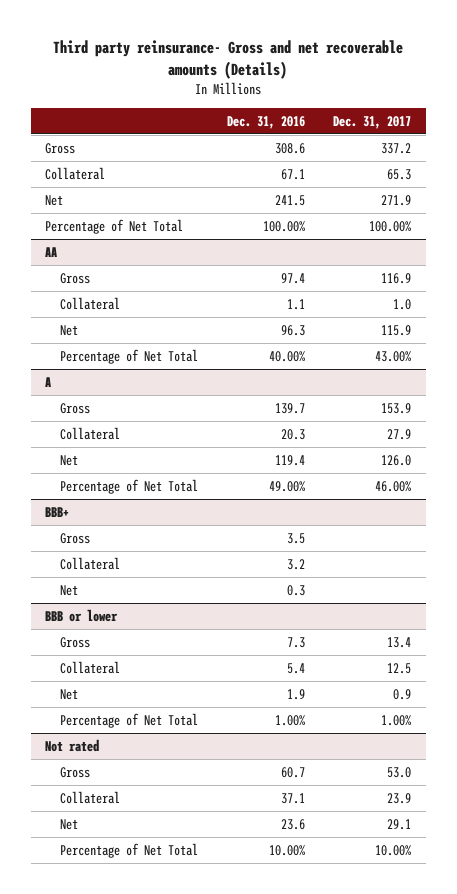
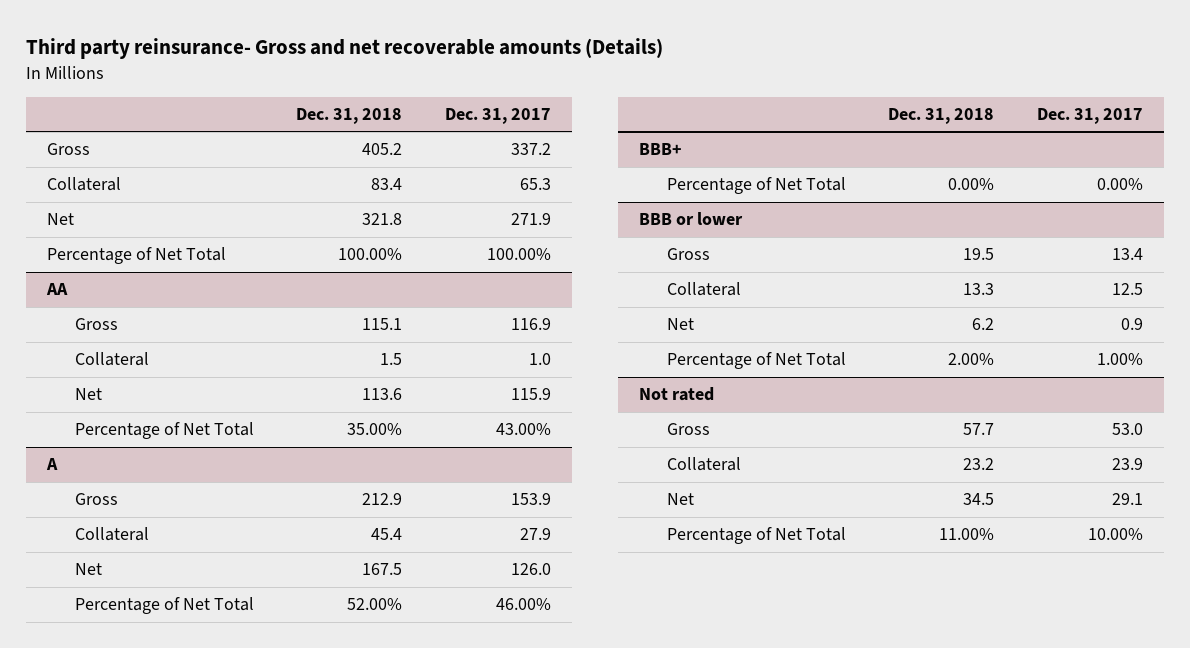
- | Dec. 31, 2016 | Dec. 31, 2017
+ | Dec. 31, 2018 | Dec. 31, 2017
@ BBB+
- Gross | 3.5 |
- Collateral | 3.2 |
- Net | 0.3 |
+ Percentage of Net Total | 0.00% | 0.00%

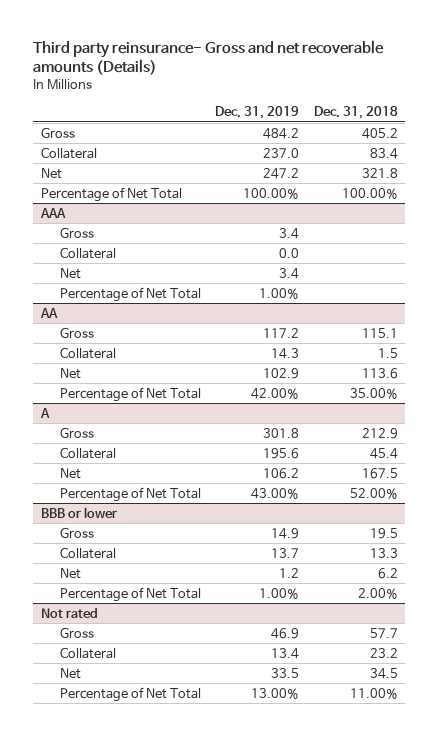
- | Dec. 31, 2018 | Dec. 31, 2017
+ | Dec. 31, 2019 | Dec. 31, 2018
+ AAA
+ Gross | 3.4 |
+ Collateral | 0.0 |
+ Net | 3.4 |
+ Percentage of Net Total | 1.00% |
- BBB+
- Percentage of Net Total | 0.00% | 0.00%

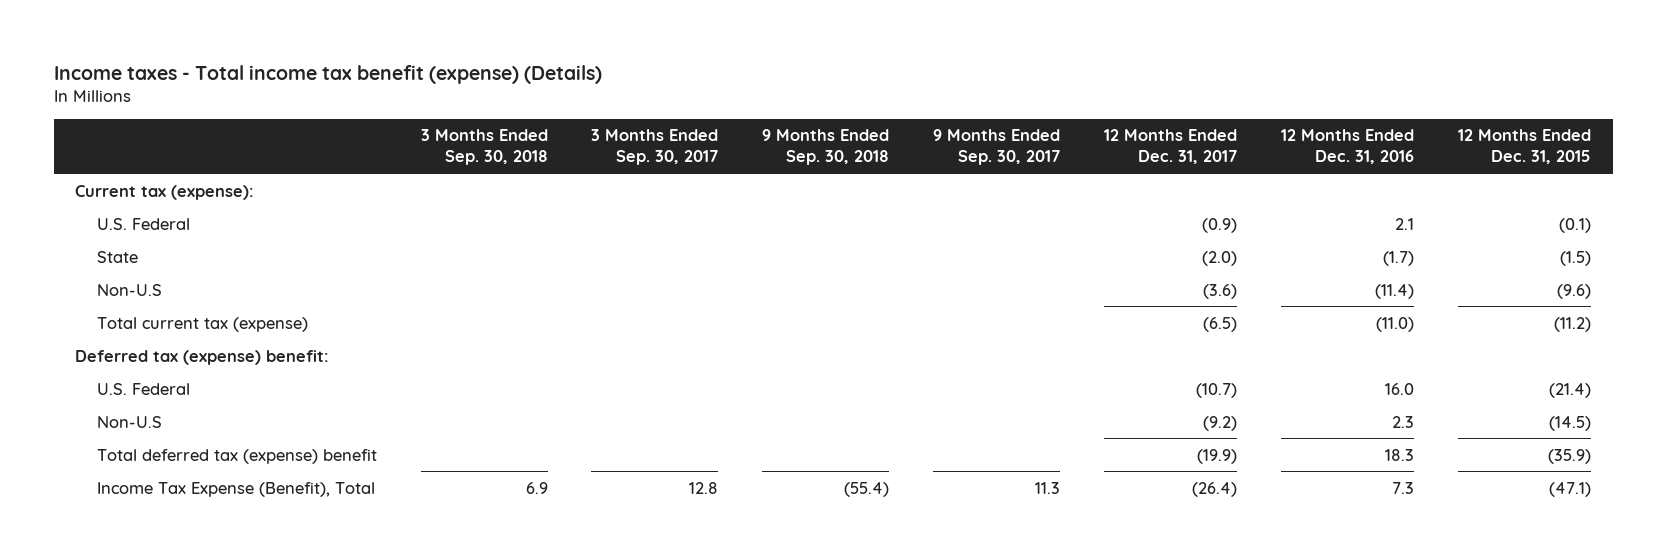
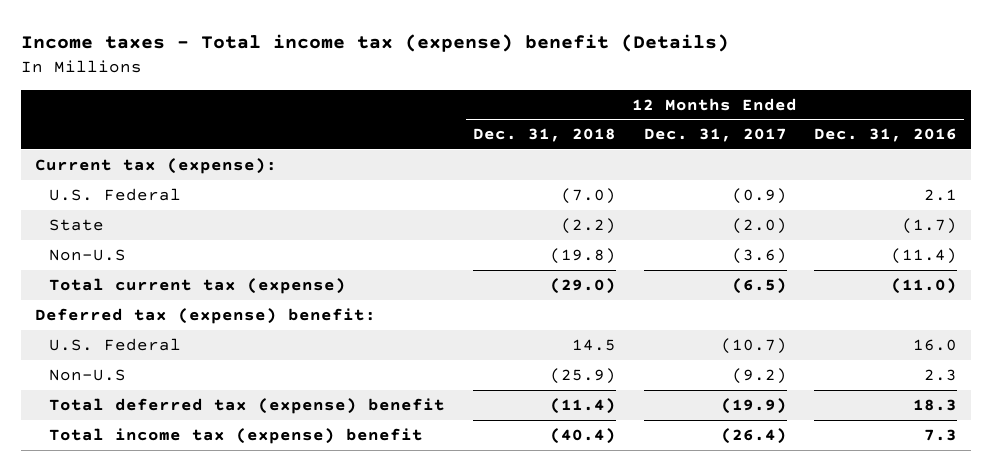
- Income taxes - Total income tax benefit (expense) (Details)
+ Income taxes - Total income tax (expense) benefit (Details)
- | 3 Months Ended Sep. 30, 2018 | 3 Months Ended Sep. 30, 2017 | 9 Months Ended Sep. 30, 2018 | 9 Months Ended Sep. 30, 2017 | 12 Months Ended Dec. 31, 2017 | 12 Months Ended Dec. 31, 2016 | 12 Months Ended Dec. 31, 2015
+ | 12 Months Ended Dec. 31, 2018 | 12 Months Ended Dec. 31, 2017 | 12 Months Ended Dec. 31, 2016
- Income Tax Expense (Benefit), Total | 6.9 | 12.8 | (55.4) | 11.3 | (26.4) | 7.3 | (47.1)
+ Total income tax (expense) benefit | (40.4) | (26.4) | 7.3

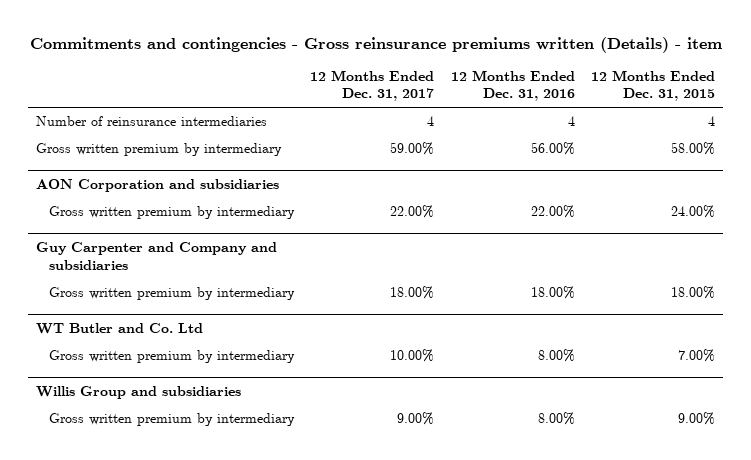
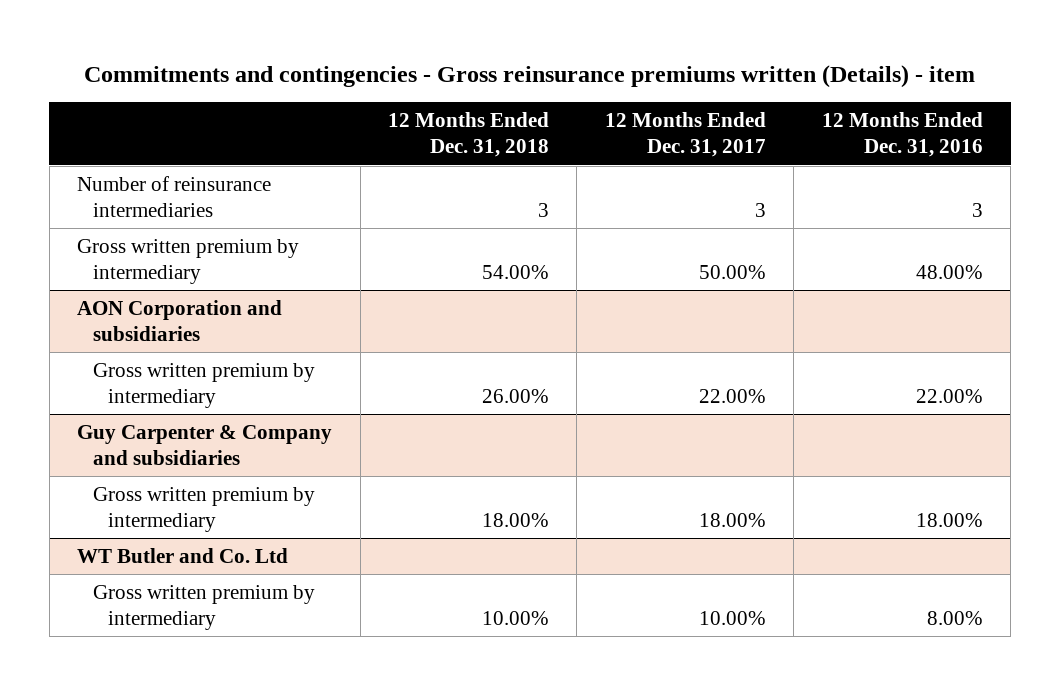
- | 12 Months Ended Dec. 31, 2017 | 12 Months Ended Dec. 31, 2016 | 12 Months Ended Dec. 31, 2015
+ | 12 Months Ended Dec. 31, 2018 | 12 Months Ended Dec. 31, 2017 | 12 Months Ended Dec. 31, 2016
- Number of reinsurance intermediaries | 4 | 4 | 4
- Gross written premium by intermediary | 59.00% | 56.00% | 58.00%
+ Number of reinsurance intermediaries | 3 | 3 | 3
+ Gross written premium by intermediary | 54.00% | 50.00% | 48.00%
- Guy Carpenter and Company and subsidiaries
+ Guy Carpenter & Company and subsidiaries
- Willis Group and subsidiaries
- Gross written premium by intermediary | 9.00% | 8.00% | 9.00%

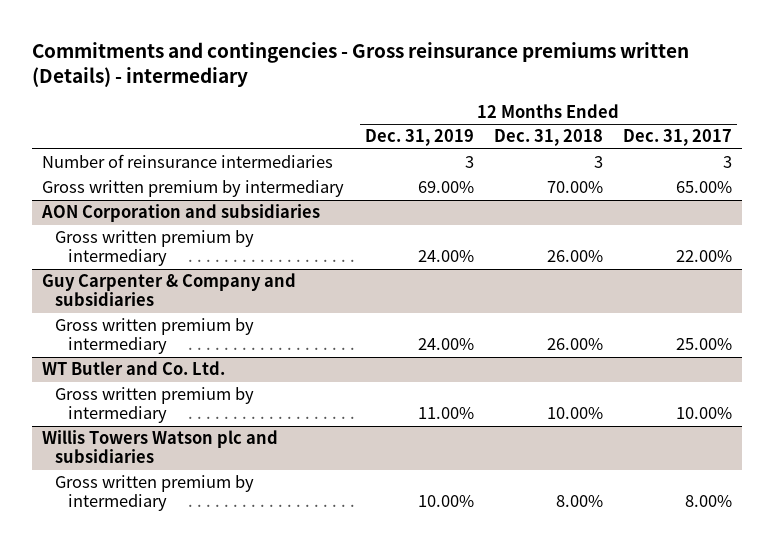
- Commitments and contingencies - Gross reinsurance premiums written (Details) - item
+ Commitments and contingencies - Gross reinsurance premiums written (Details) - intermediary
- | 12 Months Ended Dec. 31, 2018 | 12 Months Ended Dec. 31, 2017 | 12 Months Ended Dec. 31, 2016
+ | 12 Months Ended Dec. 31, 2019 | 12 Months Ended Dec. 31, 2018 | 12 Months Ended Dec. 31, 2017
- Gross written premium by intermediary | 54.00% | 50.00% | 48.00%
+ Gross written premium by intermediary | 69.00% | 70.00% | 65.00%
@ Guy Carpenter & Company and subsidiaries
- Gross written premium by intermediary | 18.00% | 18.00% | 18.00%
- WT Butler and Co. Ltd
@ Guy Carpenter & Company and subsidiaries
+ Gross written premium by intermediary | 24.00% | 26.00% | 25.00%
+ WT Butler and Co. Ltd.
+ Willis Towers Watson plc and subsidiaries
+ Gross written premium by intermediary | 10.00% | 8.00% | 8.00%

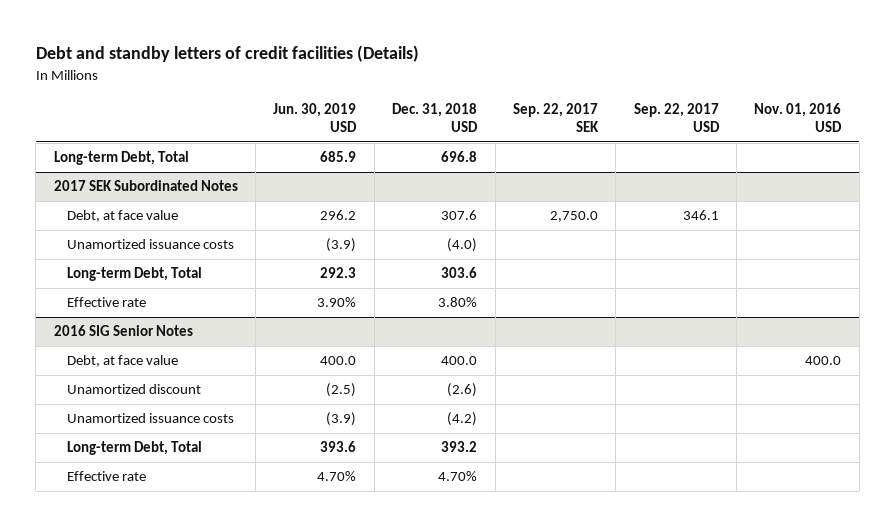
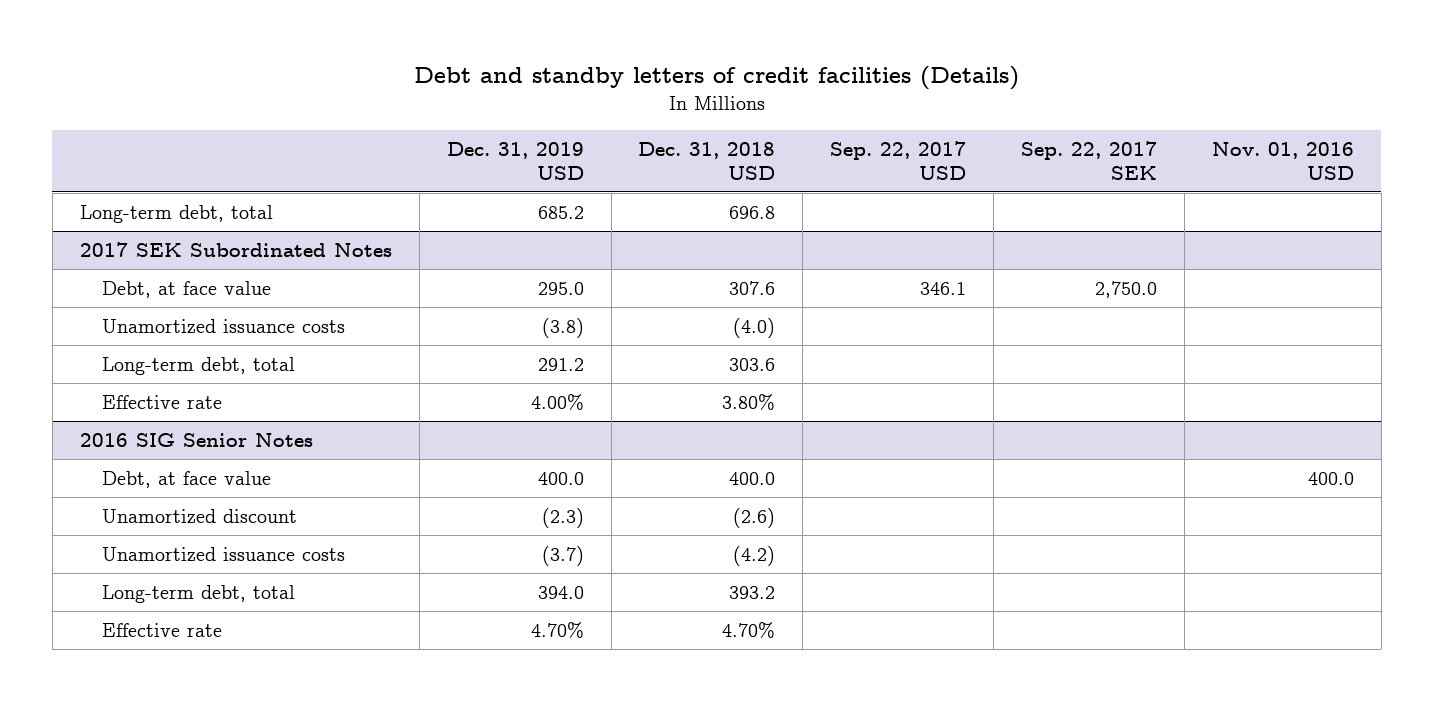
- | Jun. 30, 2019 USD | Dec. 31, 2018 USD | Sep. 22, 2017 SEK | Sep. 22, 2017 USD | Nov. 01, 2016 USD
+ | Dec. 31, 2019 USD | Dec. 31, 2018 USD | Sep. 22, 2017 USD | Sep. 22, 2017 SEK | Nov. 01, 2016 USD
- Long-term Debt, Total | 685.9 | 696.8 | | |
+ Long-term debt, total | 685.2 | 696.8 | | |
@ 2017 SEK Subordinated Notes
- Long-term Debt, Total | 292.3 | 303.6 | | |
+ Long-term debt, total | 291.2 | 303.6 | | |
@ 2016 SIG Senior Notes
- Long-term Debt, Total | 393.6 | 393.2 | | |
+ Long-term debt, total | 394.0 | 393.2 | | |

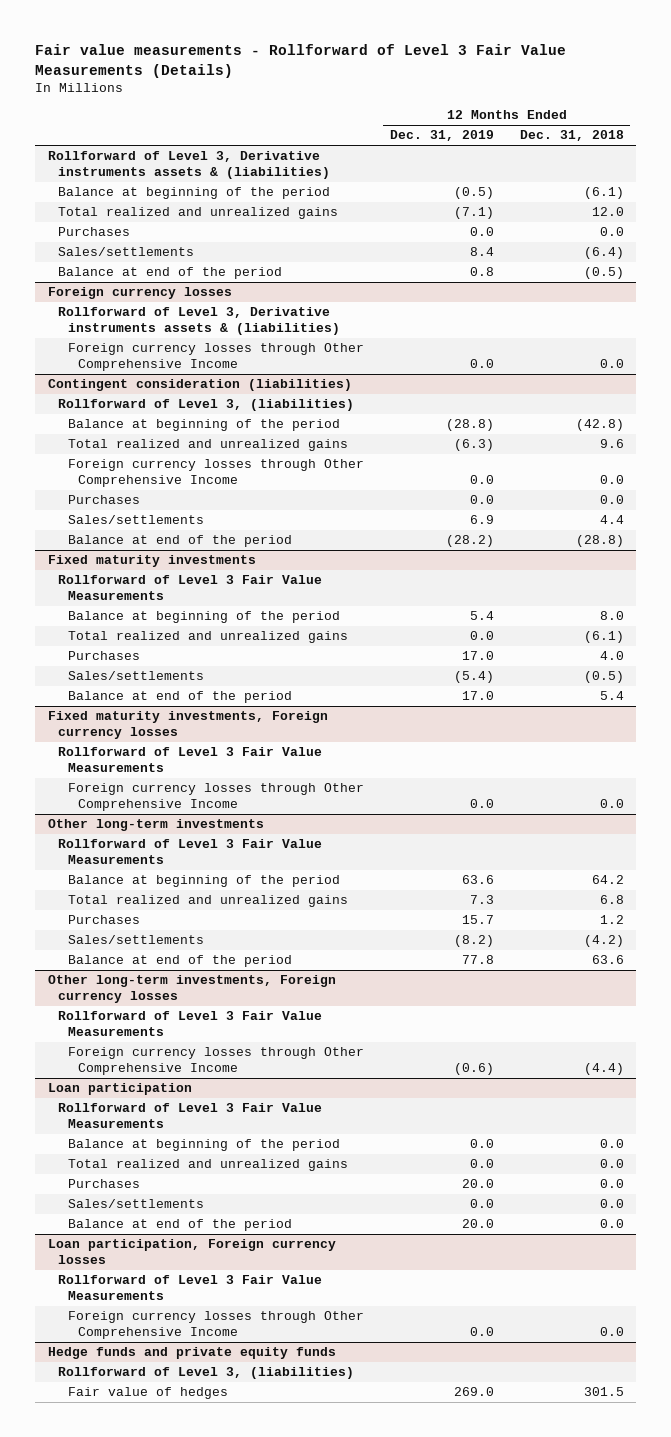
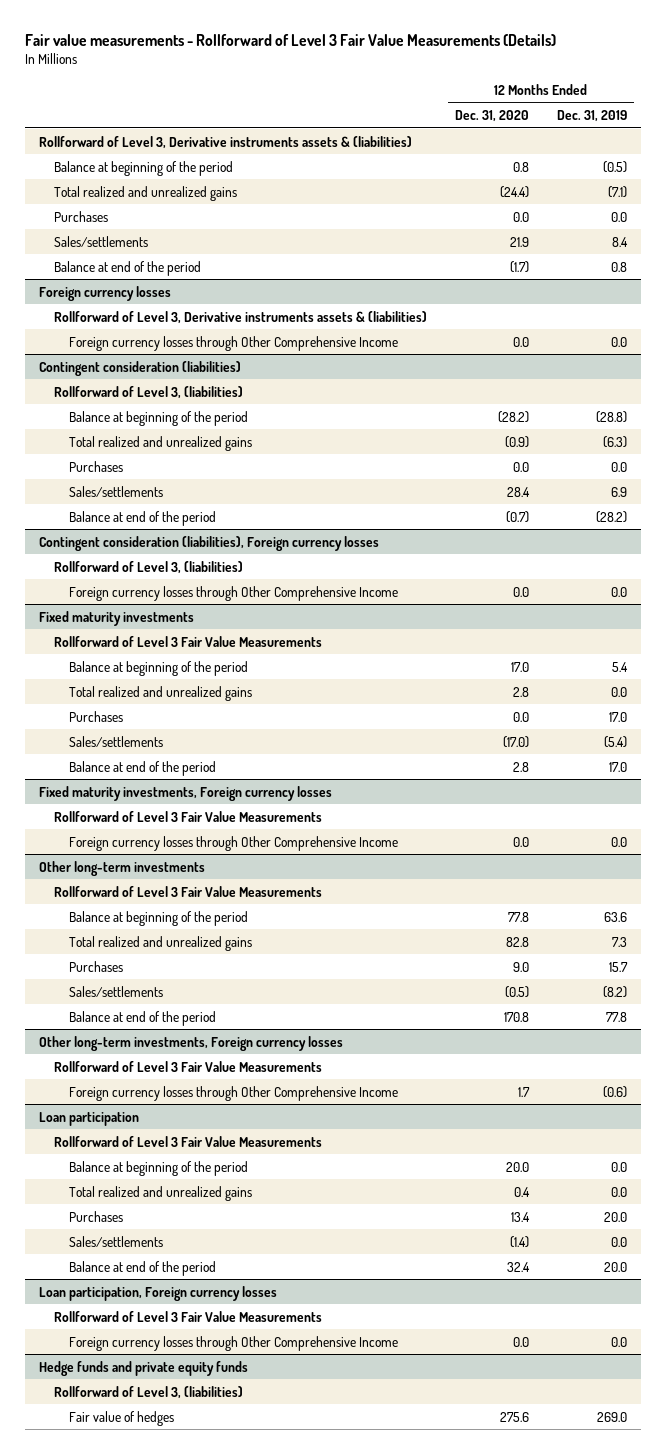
- | 12 Months Ended Dec. 31, 2019 | 12 Months Ended Dec. 31, 2018
+ | 12 Months Ended Dec. 31, 2020 | 12 Months Ended Dec. 31, 2019
@ Contingent consideration (liabilities)
- Foreign currency losses through Other Comprehensive Income | 0.0 | 0.0
+ Contingent consideration (liabilities), Foreign currency losses
+ Rollforward of Level 3, (liabilities)
+ Foreign currency losses through Other Comprehensive Income | 0.0 | 0.0

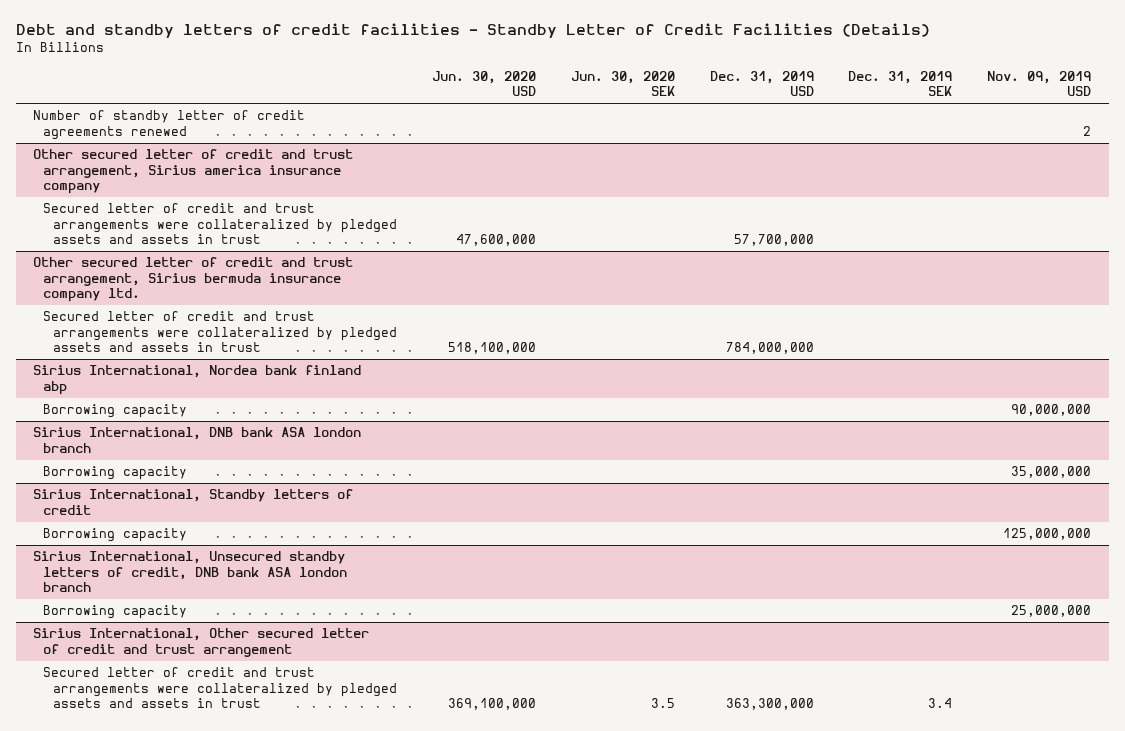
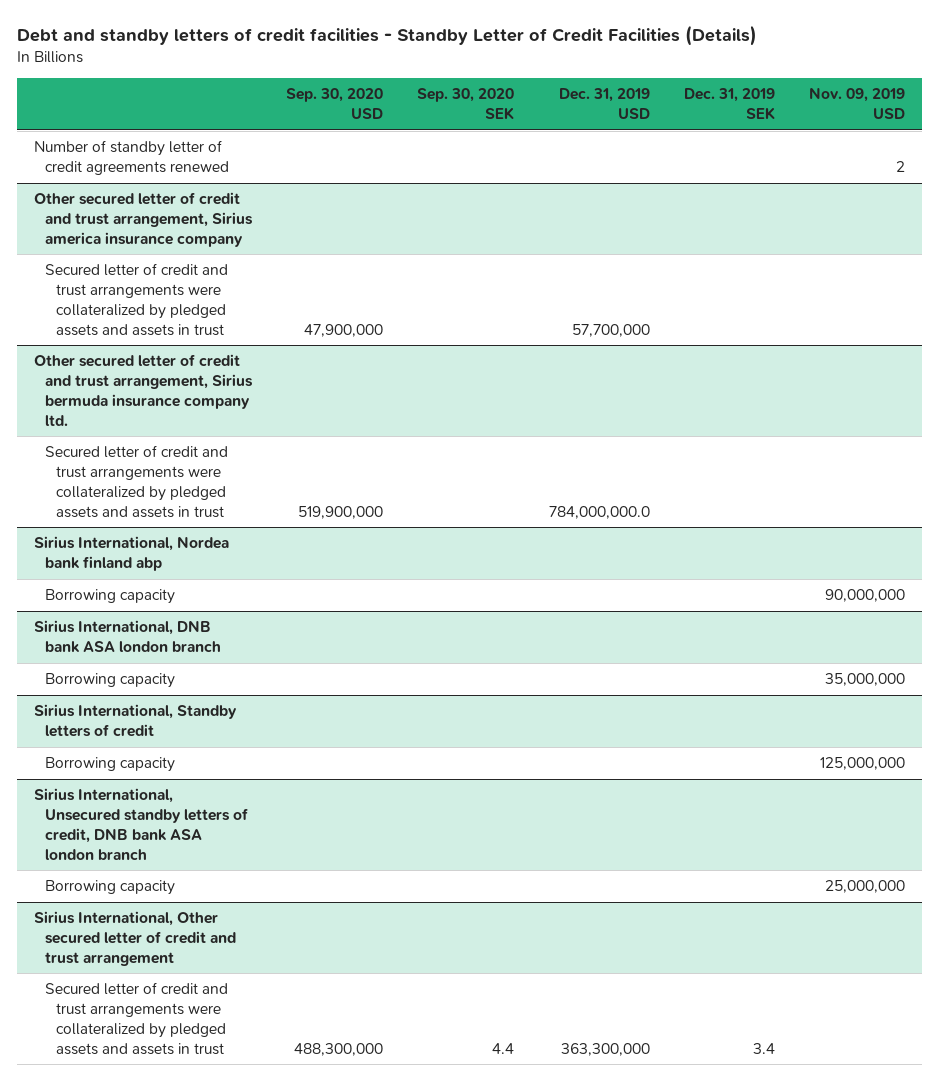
- | Jun. 30, 2020 USD | Jun. 30, 2020 SEK | Dec. 31, 2019 USD | Dec. 31, 2019 SEK | Nov. 09, 2019 USD
+ | Sep. 30, 2020 USD | Sep. 30, 2020 SEK | Dec. 31, 2019 USD | Dec. 31, 2019 SEK | Nov. 09, 2019 USD
@ Other secured letter of credit and trust arrangement, Sirius bermuda insurance company ltd.
- Secured letter of credit and trust arrangements were collateralized by pledged assets and assets in trust | 518,100,000 | | 784,000,000 | |
+ Secured letter of credit and trust arrangements were collateralized by pledged assets and assets in trust | 519,900,000 | | 784,000,000.0 | |

